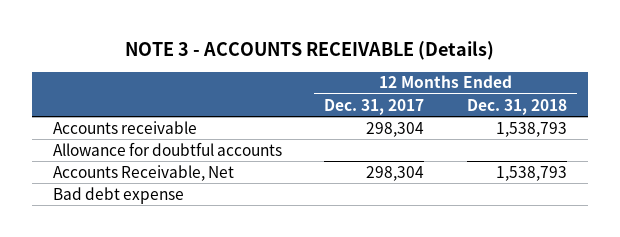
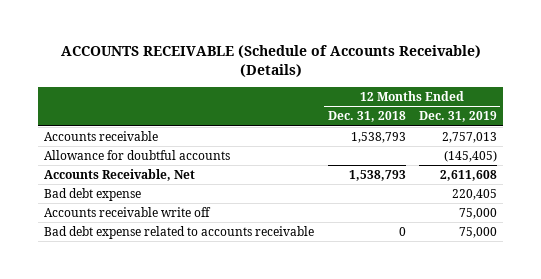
- NOTE 3 - ACCOUNTS RECEIVABLE (Details)
+ ACCOUNTS RECEIVABLE (Schedule of Accounts Receivable) (Details)
- | 12 Months Ended Dec. 31, 2017 | 12 Months Ended Dec. 31, 2018
+ | 12 Months Ended Dec. 31, 2018 | 12 Months Ended Dec. 31, 2019
+ Accounts receivable write off | | 75,000
+ Bad debt expense related to accounts receivable | 0 | 75,000

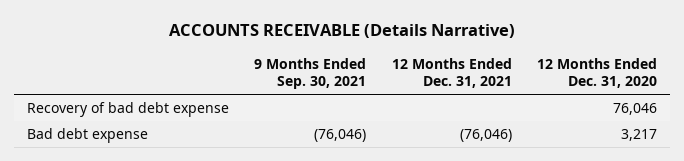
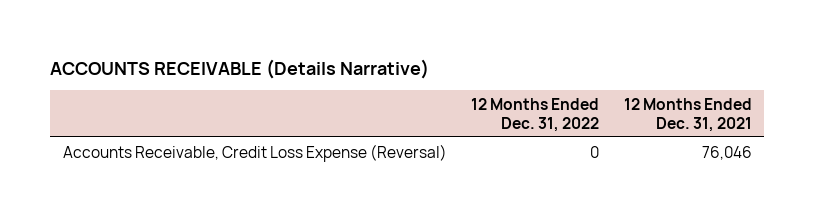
- | 9 Months Ended Sep. 30, 2021 | 12 Months Ended Dec. 31, 2021 | 12 Months Ended Dec. 31, 2020
+ | 12 Months Ended Dec. 31, 2022 | 12 Months Ended Dec. 31, 2021
- Recovery of bad debt expense | | | 76,046
- Bad debt expense | (76,046) | (76,046) | 3,217
+ Accounts Receivable, Credit Loss Expense (Reversal) | 0 | 76,046

